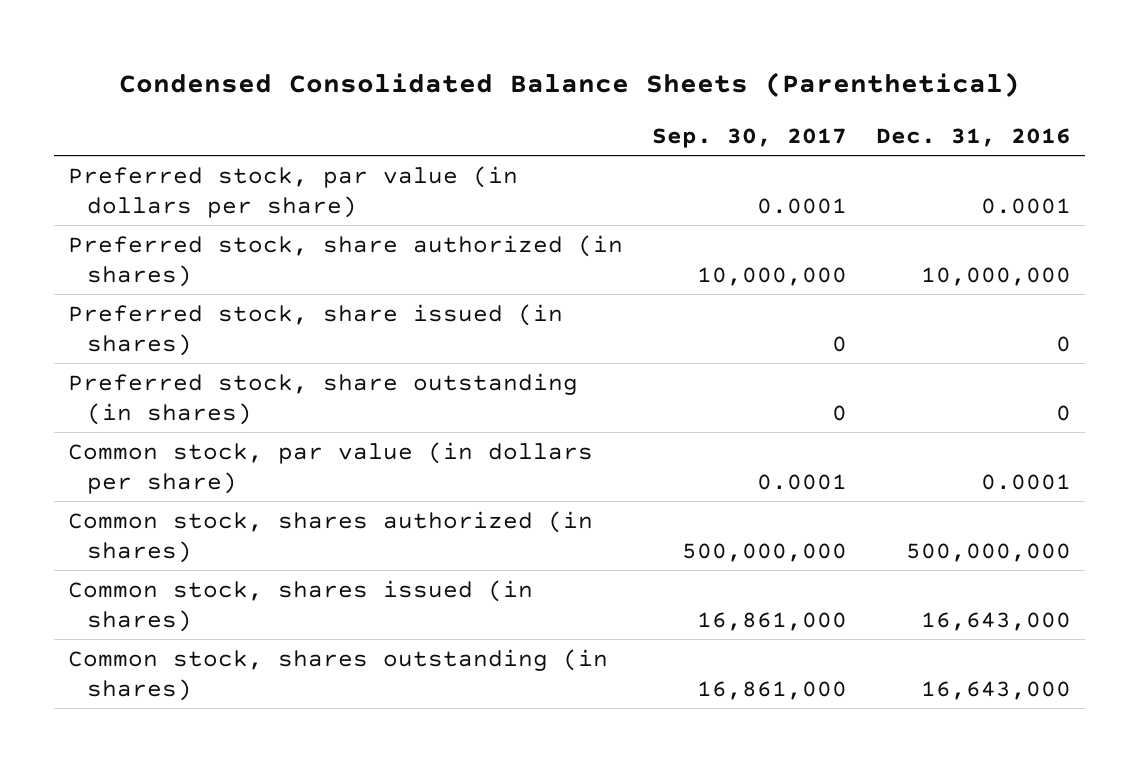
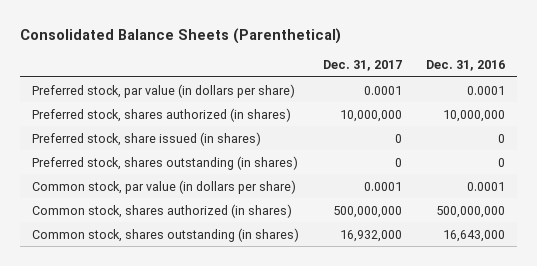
- Condensed Consolidated Balance Sheets (Parenthetical)
+ Consolidated Balance Sheets (Parenthetical)
- | Sep. 30, 2017 | Dec. 31, 2016
+ | Dec. 31, 2017 | Dec. 31, 2016
- Preferred stock, share authorized (in shares) | 10,000,000 | 10,000,000
+ Preferred stock, shares authorized (in shares) | 10,000,000 | 10,000,000
- Preferred stock, share outstanding (in shares) | 0 | 0
+ Preferred stock, shares outstanding (in shares) | 0 | 0
- Common stock, shares issued (in shares) | 16,861,000 | 16,643,000

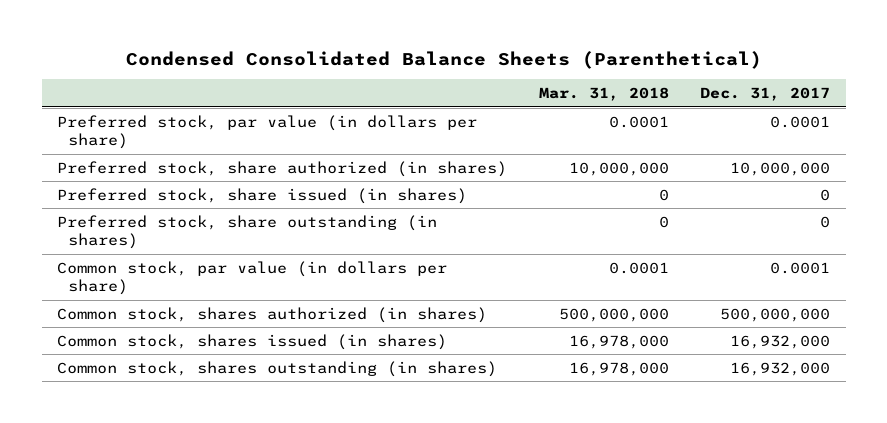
- Consolidated Balance Sheets (Parenthetical)
+ Condensed Consolidated Balance Sheets (Parenthetical)
- | Dec. 31, 2017 | Dec. 31, 2016
+ | Mar. 31, 2018 | Dec. 31, 2017
- Preferred stock, shares authorized (in shares) | 10,000,000 | 10,000,000
+ Preferred stock, share authorized (in shares) | 10,000,000 | 10,000,000
- Preferred stock, shares outstanding (in shares) | 0 | 0
+ Preferred stock, share outstanding (in shares) | 0 | 0
+ Common stock, shares issued (in shares) | 16,978,000 | 16,932,000

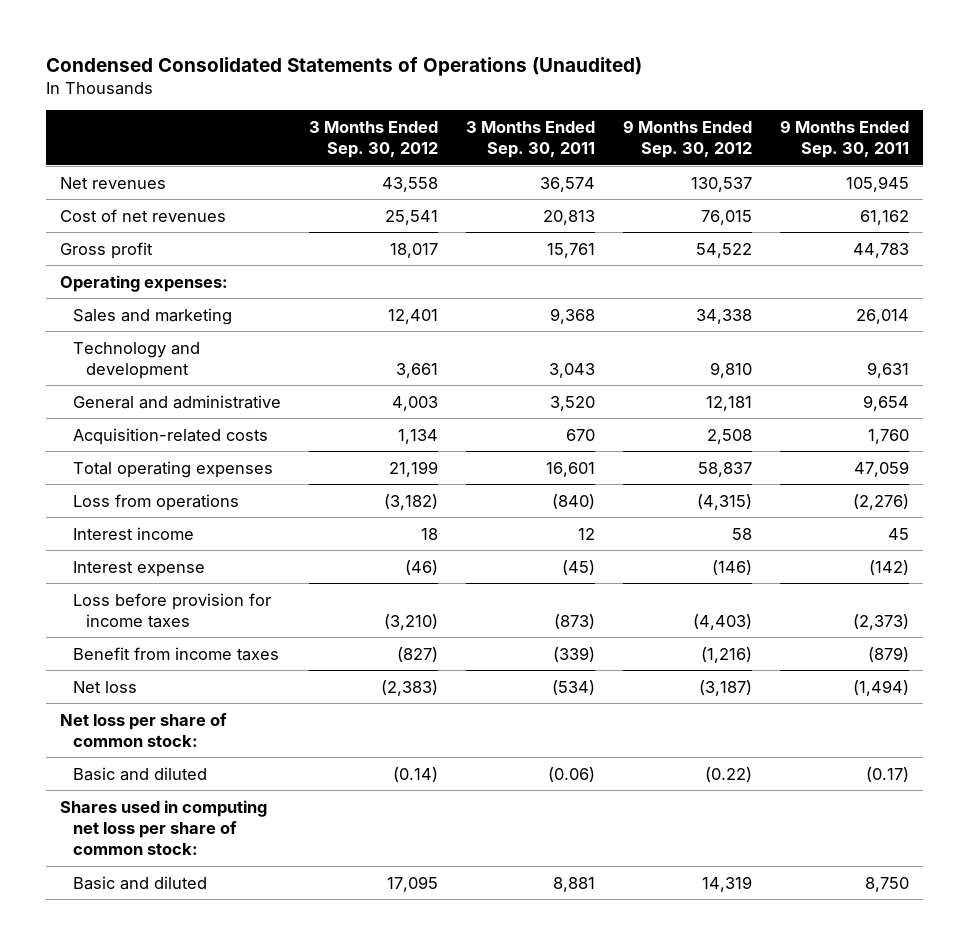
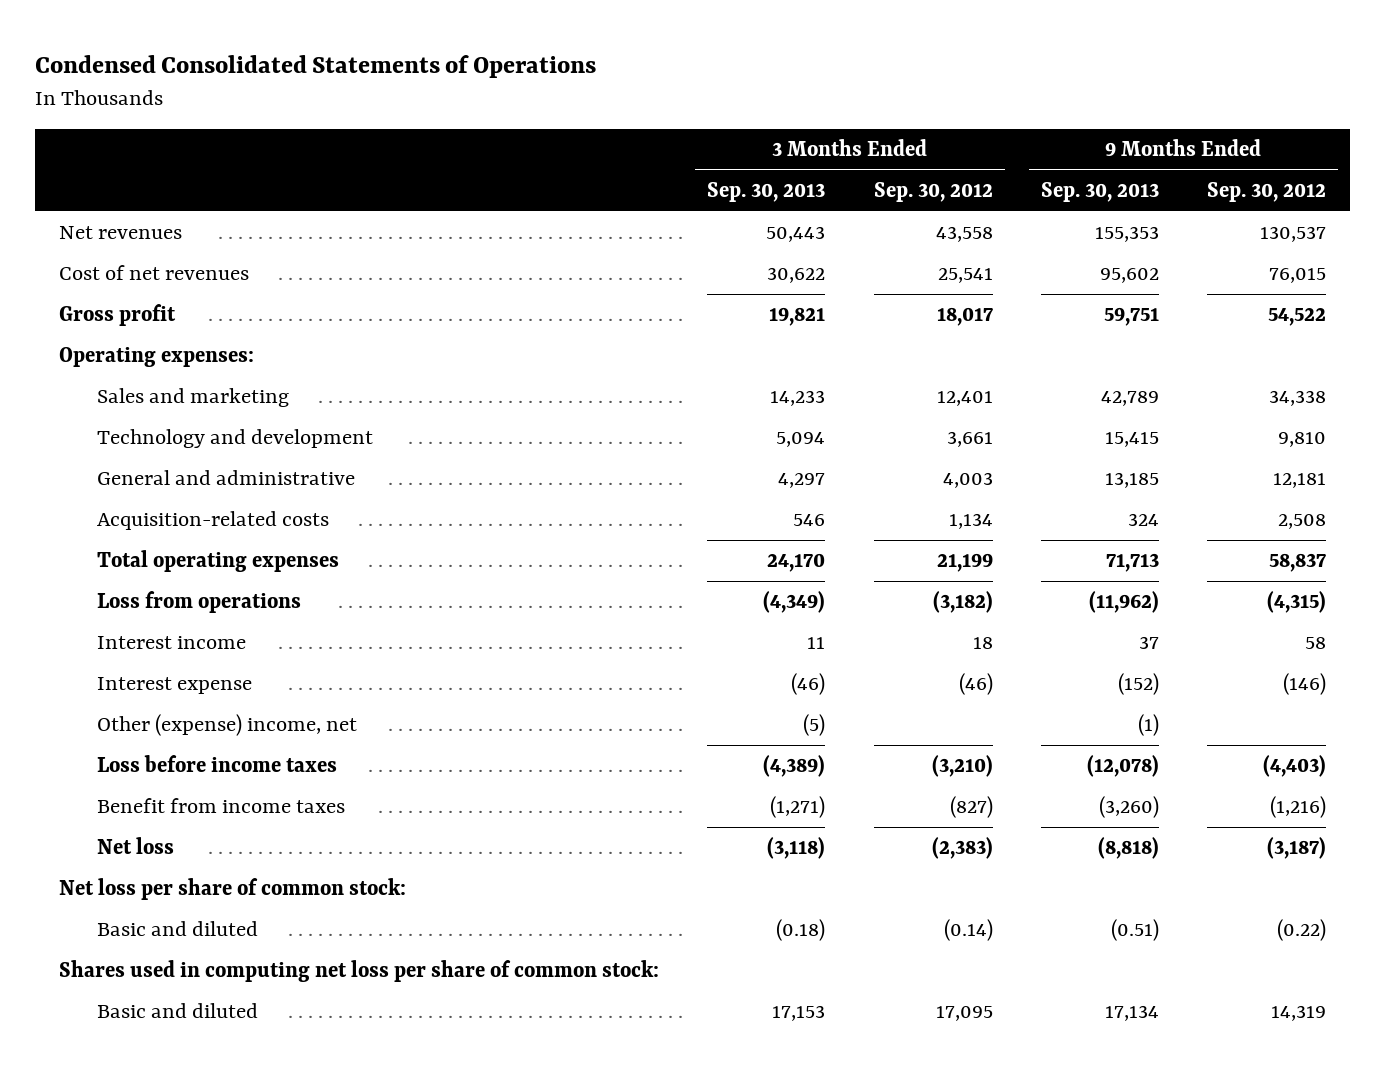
- Condensed Consolidated Statements of Operations (Unaudited)
+ Condensed Consolidated Statements of Operations
- | 3 Months Ended Sep. 30, 2012 | 3 Months Ended Sep. 30, 2011 | 9 Months Ended Sep. 30, 2012 | 9 Months Ended Sep. 30, 2011
+ | 3 Months Ended Sep. 30, 2013 | 3 Months Ended Sep. 30, 2012 | 9 Months Ended Sep. 30, 2013 | 9 Months Ended Sep. 30, 2012
- Loss before provision for income taxes | (3,210) | (873) | (4,403) | (2,373)
+ Other (expense) income, net | (5) | | (1) |
+ Loss before income taxes | (4,389) | (3,210) | (12,078) | (4,403)

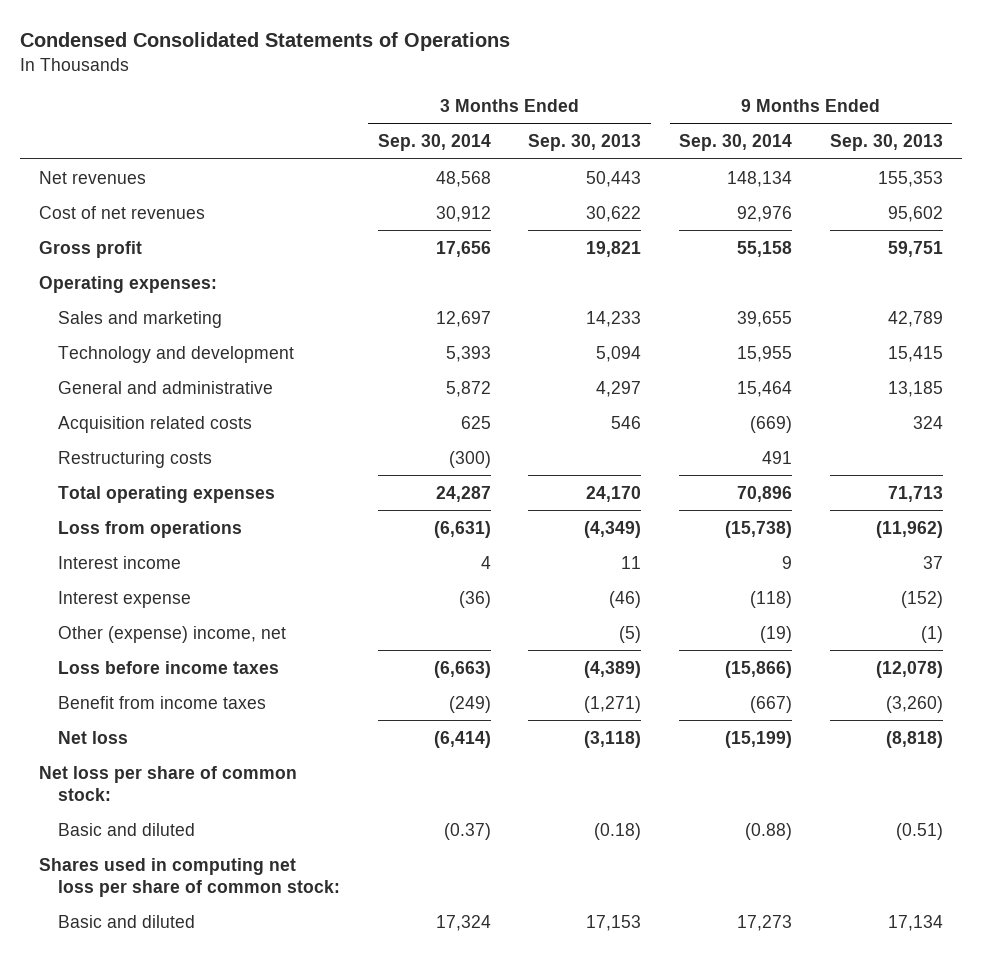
- | 3 Months Ended Sep. 30, 2013 | 3 Months Ended Sep. 30, 2012 | 9 Months Ended Sep. 30, 2013 | 9 Months Ended Sep. 30, 2012
+ | 3 Months Ended Sep. 30, 2014 | 3 Months Ended Sep. 30, 2013 | 9 Months Ended Sep. 30, 2014 | 9 Months Ended Sep. 30, 2013
- Acquisition-related costs | 546 | 1,134 | 324 | 2,508
+ Acquisition related costs | 625 | 546 | (669) | 324
+ Restructuring costs | (300) | | 491 |

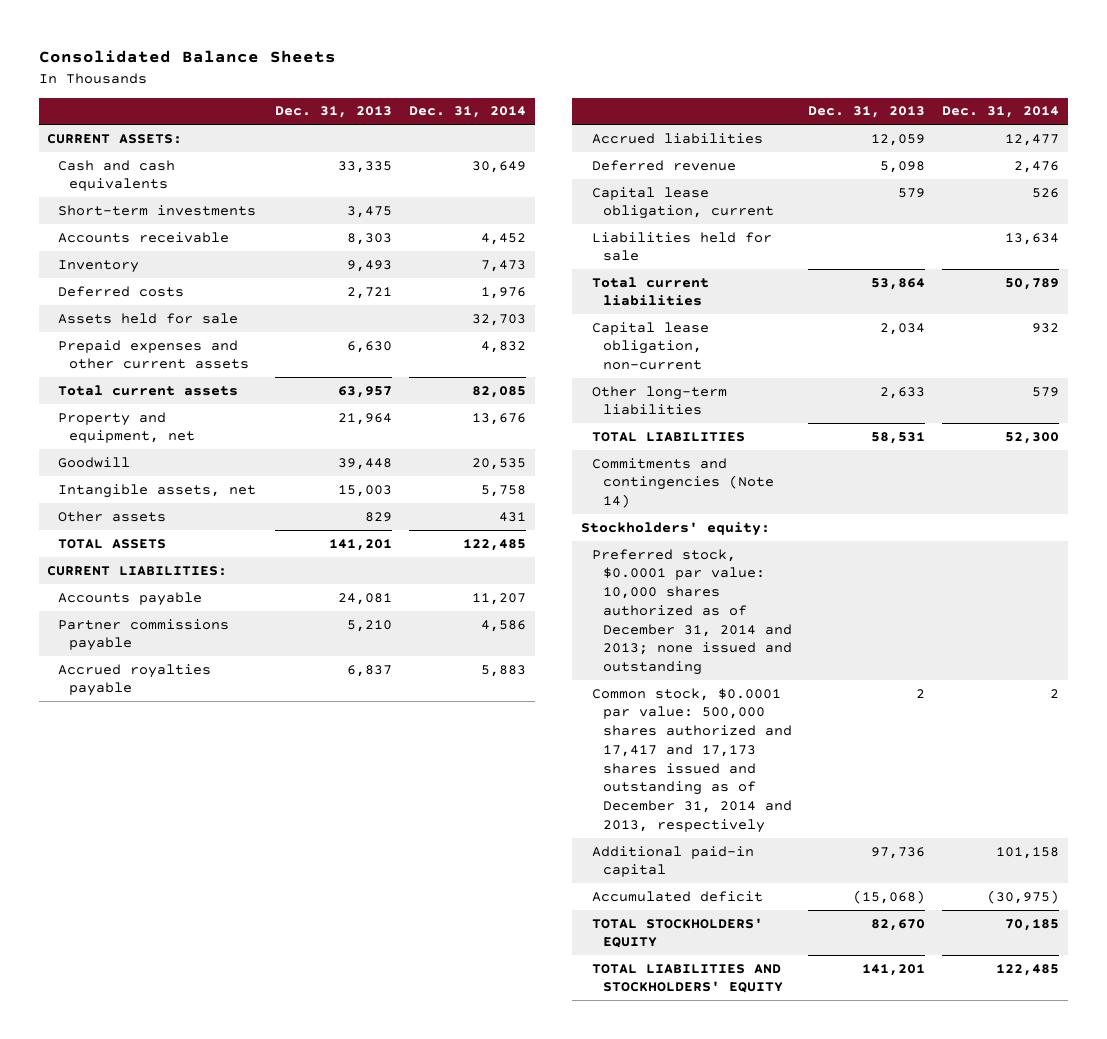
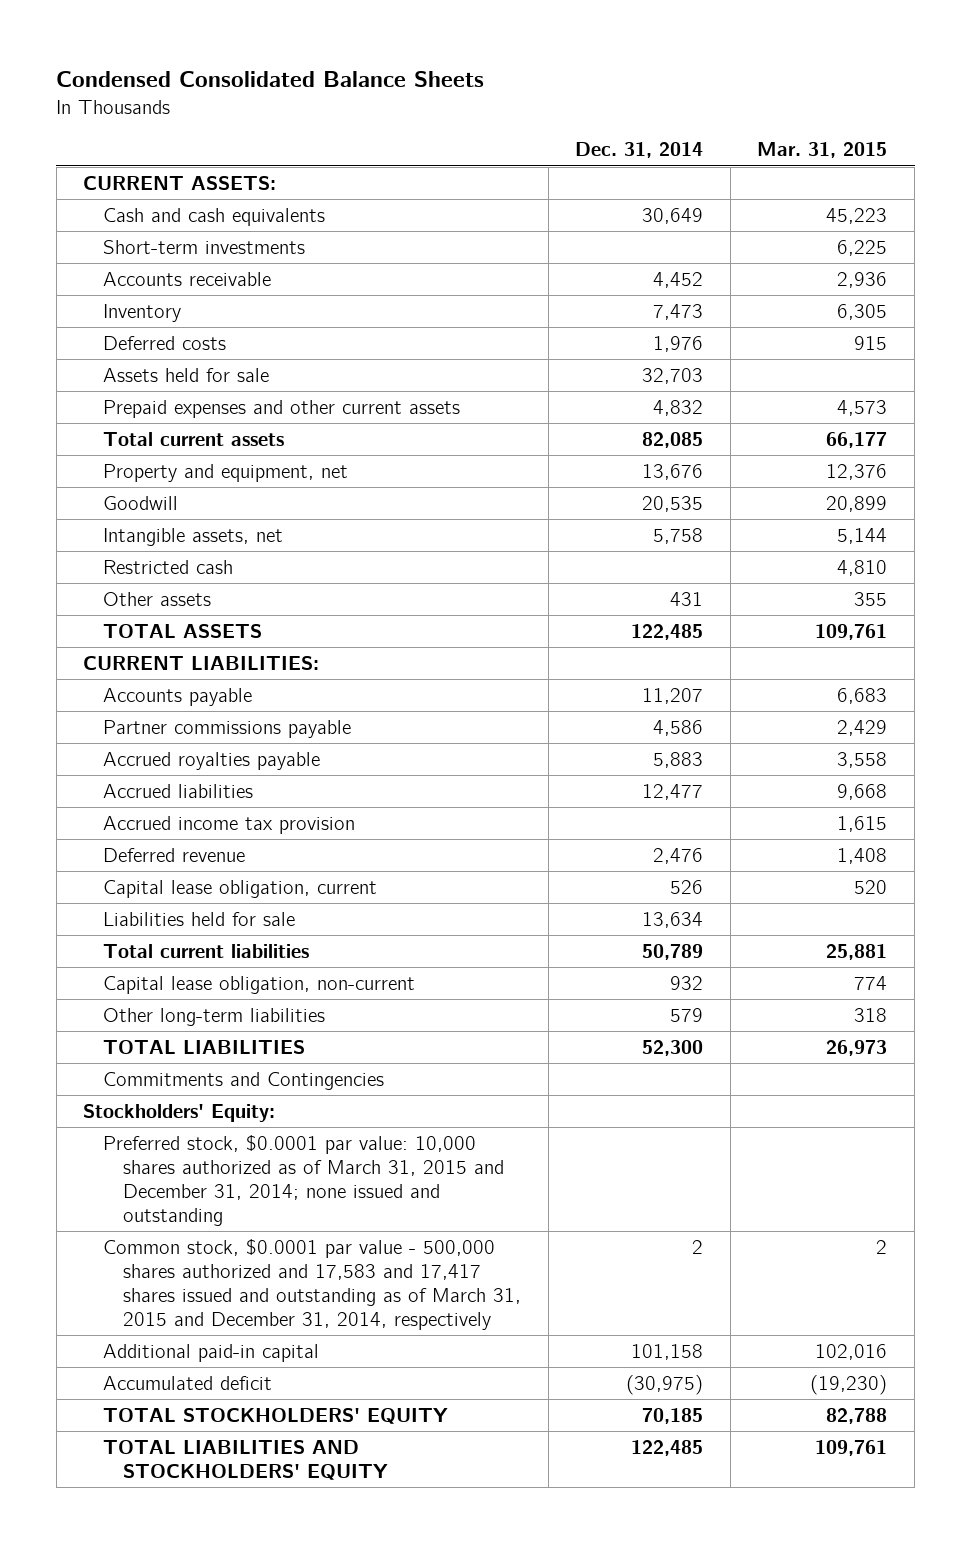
- Consolidated Balance Sheets
+ Condensed Consolidated Balance Sheets
- | Dec. 31, 2013 | Dec. 31, 2014
+ | Dec. 31, 2014 | Mar. 31, 2015
+ Restricted cash | | 4,810
+ Accrued income tax provision | | 1,615
- Commitments and contingencies (Note 14)
- Stockholders' equity:
- Preferred stock, $0.0001 par value: 10,000 shares authorized as of December 31, 2014 and 2013; none issued and outstanding
- Common stock, $0.0001 par value: 500,000 shares authorized and 17,417 and 17,173 shares issued and outstanding as of December 31, 2014 and 2013, respectively | 2 | 2
+ Commitments and Contingencies
+ Stockholders' Equity:
+ Preferred stock, $0.0001 par value: 10,000 shares authorized as of March 31, 2015 and December 31, 2014; none issued and outstanding
+ Common stock, $0.0001 par value - 500,000 shares authorized and 17,583 and 17,417 shares issued and outstanding as of March 31, 2015 and December 31, 2014, respectively | 2 | 2

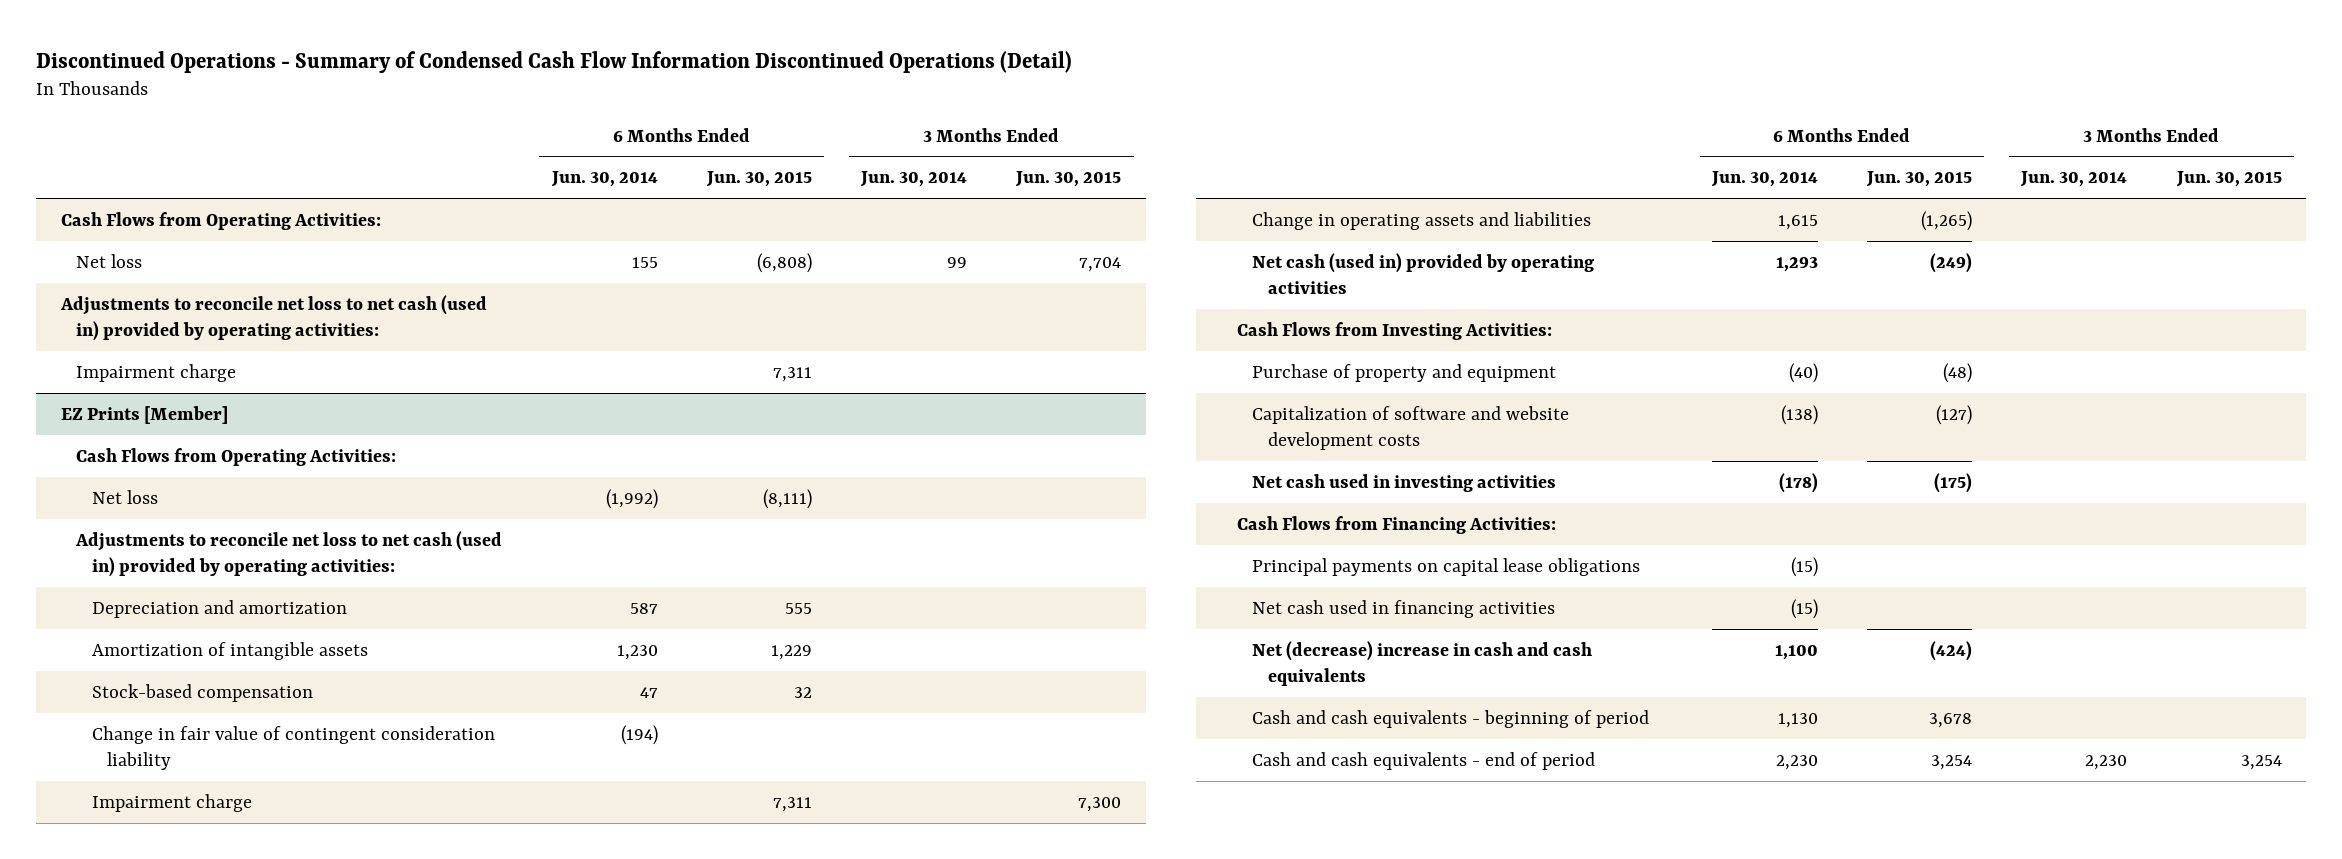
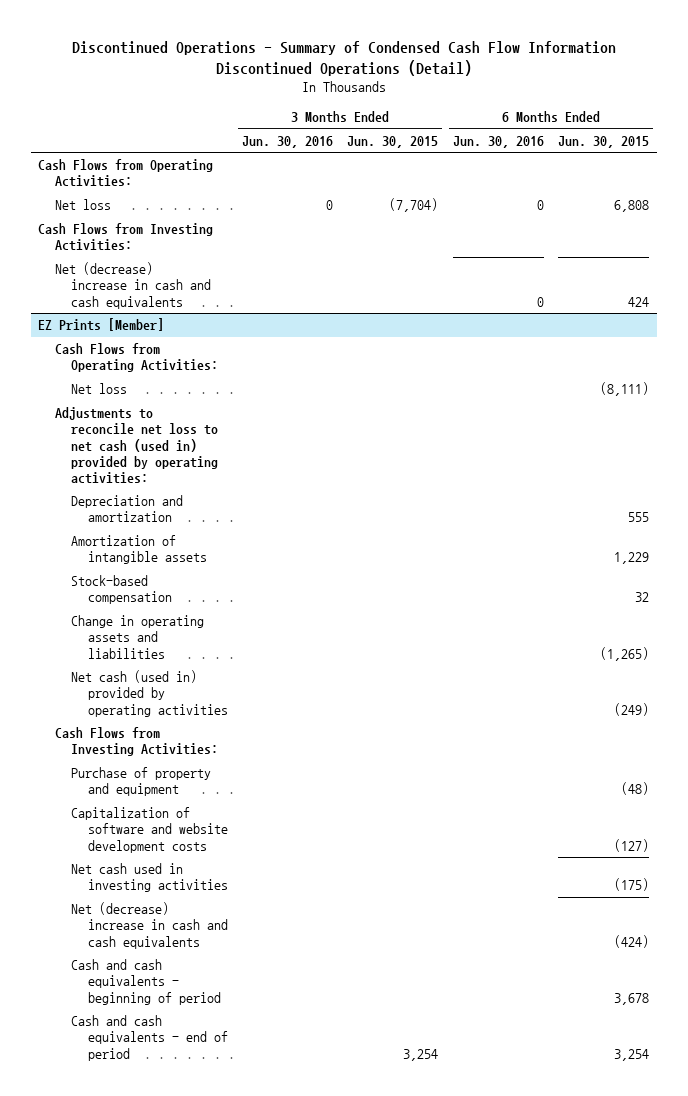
- | 6 Months Ended Jun. 30, 2014 | 6 Months Ended Jun. 30, 2015 | 3 Months Ended Jun. 30, 2014 | 3 Months Ended Jun. 30, 2015
+ | 3 Months Ended Jun. 30, 2016 | 3 Months Ended Jun. 30, 2015 | 6 Months Ended Jun. 30, 2016 | 6 Months Ended Jun. 30, 2015
- Net loss | 155 | (6,808) | 99 | 7,704
- Adjustments to reconcile net loss to net cash (used in) provided by operating activities:
- Impairment charge | | 7,311 | |
+ Net loss | 0 | (7,704) | 0 | 6,808
+ Cash Flows from Investing Activities:
+ Net (decrease) increase in cash and cash equivalents | | | 0 | 424
@ EZ Prints [Member]
- Change in fair value of contingent consideration liability | (194) | | |
- Impairment charge | | 7,311 | | 7,300
- Cash Flows from Financing Activities:
- Principal payments on capital lease obligations | (15) | | |
- Net cash used in financing activities | (15) | | |

